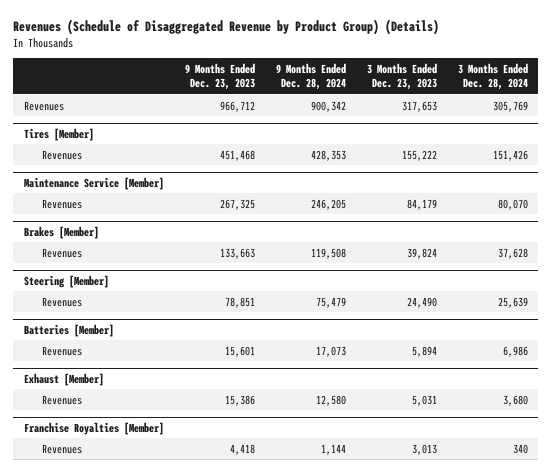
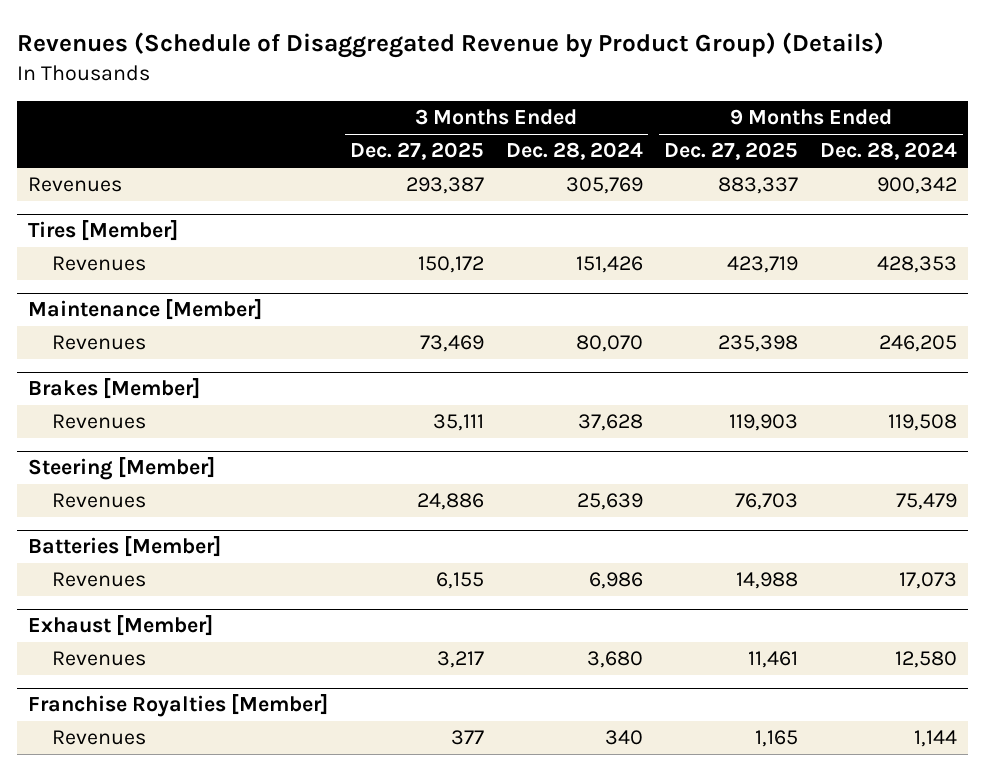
- | 9 Months Ended Dec. 23, 2023 | 9 Months Ended Dec. 28, 2024 | 3 Months Ended Dec. 23, 2023 | 3 Months Ended Dec. 28, 2024
+ | 3 Months Ended Dec. 27, 2025 | 3 Months Ended Dec. 28, 2024 | 9 Months Ended Dec. 27, 2025 | 9 Months Ended Dec. 28, 2024
- Maintenance Service [Member]
+ Maintenance [Member]

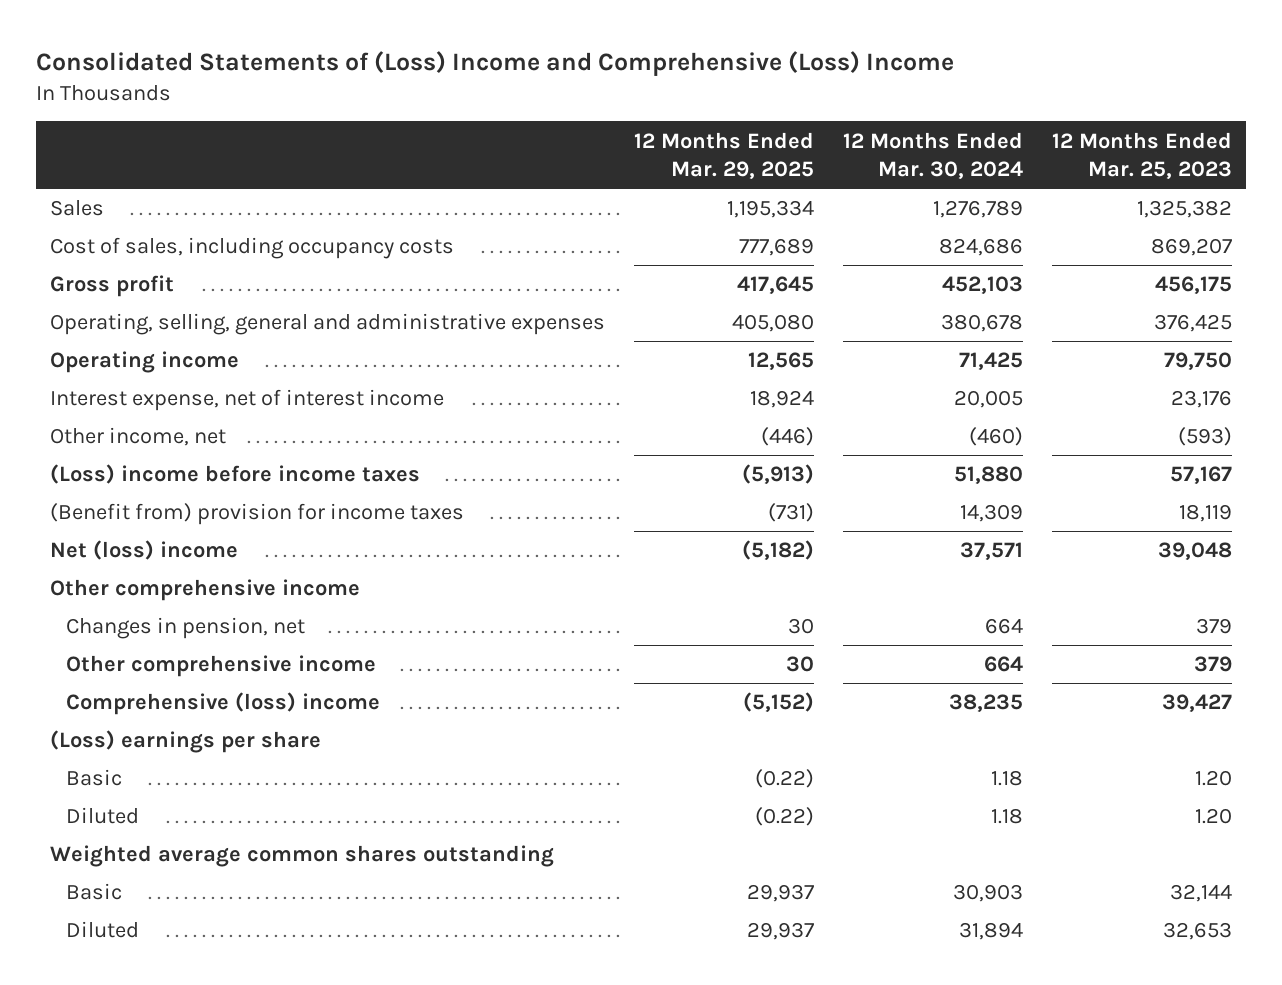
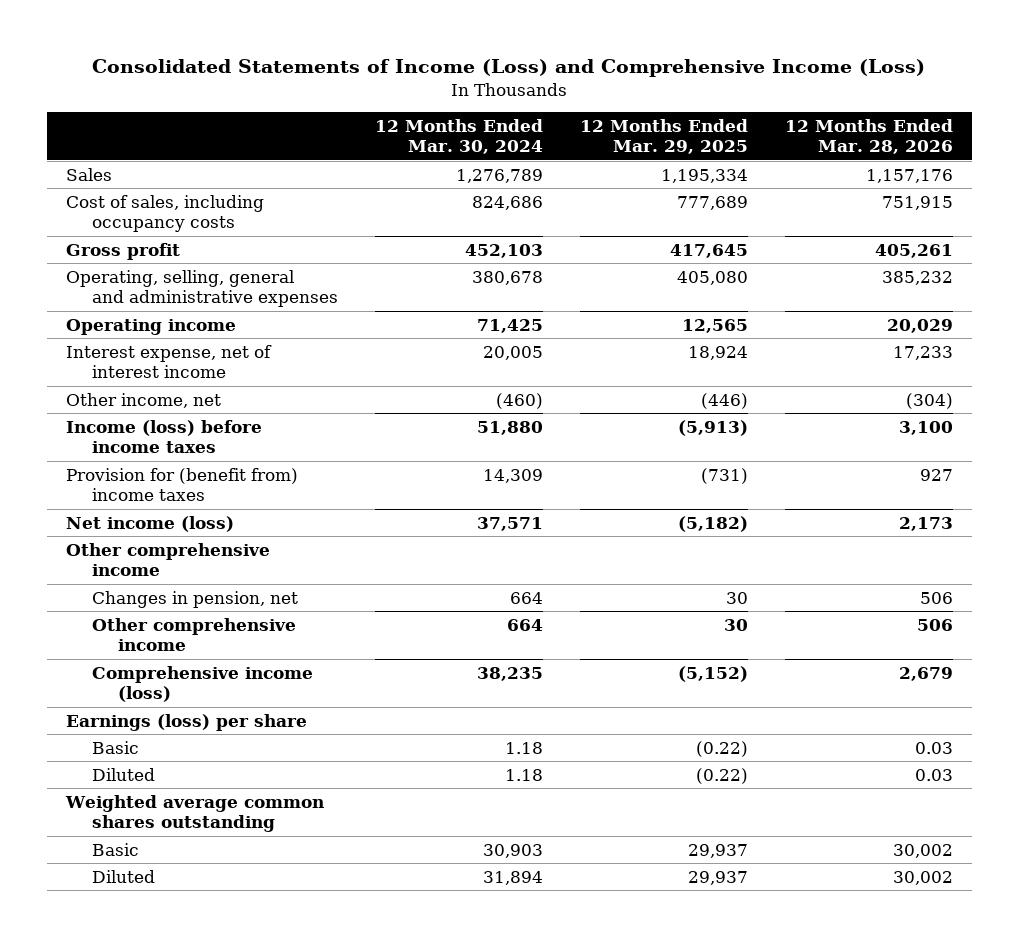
- Consolidated Statements of (Loss) Income and Comprehensive (Loss) Income
+ Consolidated Statements of Income (Loss) and Comprehensive Income (Loss)
- | 12 Months Ended Mar. 29, 2025 | 12 Months Ended Mar. 30, 2024 | 12 Months Ended Mar. 25, 2023
+ | 12 Months Ended Mar. 30, 2024 | 12 Months Ended Mar. 29, 2025 | 12 Months Ended Mar. 28, 2026
- (Loss) income before income taxes | (5,913) | 51,880 | 57,167
- (Benefit from) provision for income taxes | (731) | 14,309 | 18,119
- Net (loss) income | (5,182) | 37,571 | 39,048
+ Income (loss) before income taxes | 51,880 | (5,913) | 3,100
+ Provision for (benefit from) income taxes | 14,309 | (731) | 927
+ Net income (loss) | 37,571 | (5,182) | 2,173
- Comprehensive (loss) income | (5,152) | 38,235 | 39,427
- (Loss) earnings per share
+ Comprehensive income (loss) | 38,235 | (5,152) | 2,679
+ Earnings (loss) per share

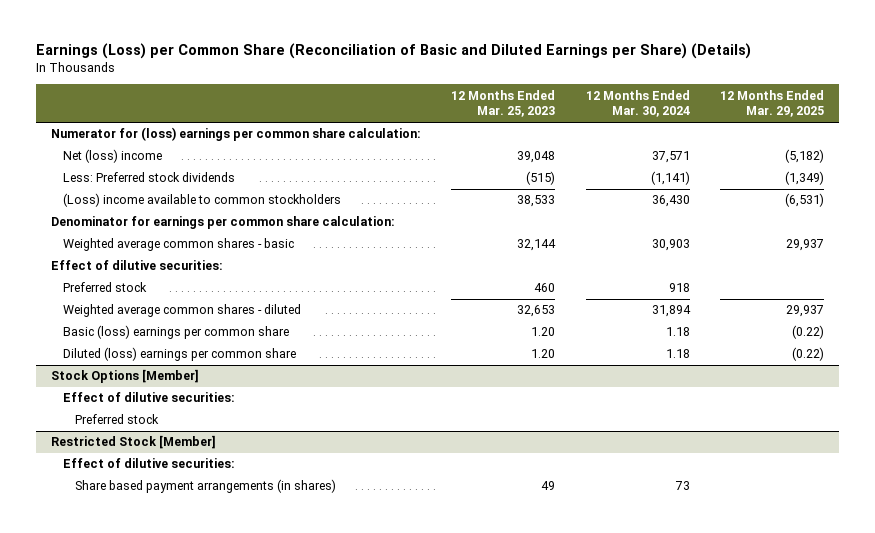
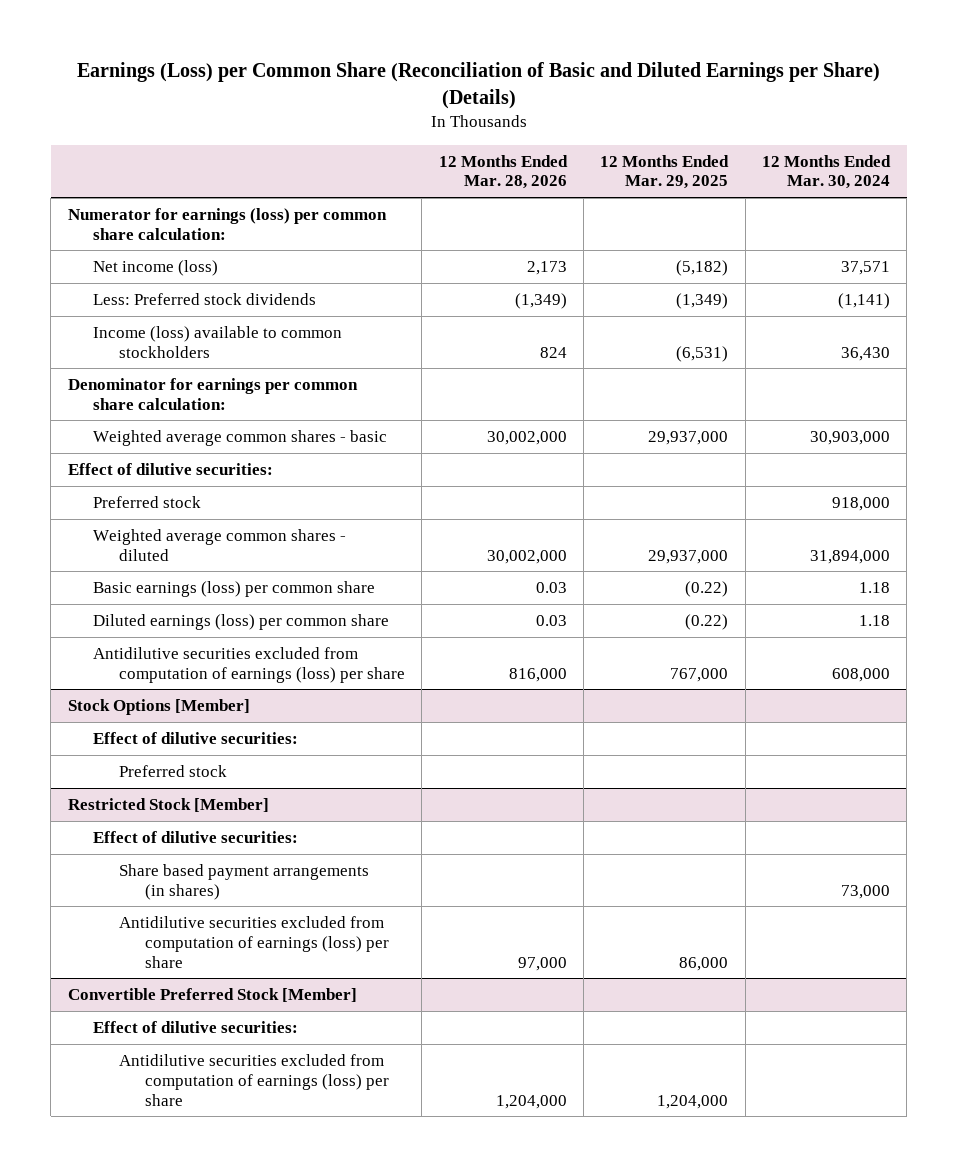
- | 12 Months Ended Mar. 25, 2023 | 12 Months Ended Mar. 30, 2024 | 12 Months Ended Mar. 29, 2025
+ | 12 Months Ended Mar. 28, 2026 | 12 Months Ended Mar. 29, 2025 | 12 Months Ended Mar. 30, 2024
- Numerator for (loss) earnings per common share calculation:
- Net (loss) income | 39,048 | 37,571 | (5,182)
+ Numerator for earnings (loss) per common share calculation:
+ Net income (loss) | 2,173 | (5,182) | 37,571
- (Loss) income available to common stockholders | 38,533 | 36,430 | (6,531)
+ Income (loss) available to common stockholders | 824 | (6,531) | 36,430
- Weighted average common shares - basic | 32,144 | 30,903 | 29,937
+ Weighted average common shares - basic | 30,002,000 | 29,937,000 | 30,903,000
- Preferred stock | 460 | 918 |
- Weighted average common shares - diluted | 32,653 | 31,894 | 29,937
- Basic (loss) earnings per common share | 1.20 | 1.18 | (0.22)
- Diluted (loss) earnings per common share | 1.20 | 1.18 | (0.22)
+ Preferred stock | | | 918,000
+ Weighted average common shares - diluted | 30,002,000 | 29,937,000 | 31,894,000
+ Basic earnings (loss) per common share | 0.03 | (0.22) | 1.18
+ Diluted earnings (loss) per common share | 0.03 | (0.22) | 1.18
+ Antidilutive securities excluded from computation of earnings (loss) per share | 816,000 | 767,000 | 608,000
@ Restricted Stock [Member]
- Share based payment arrangements (in shares) | 49 | 73 |
+ Share based payment arrangements (in shares) | | | 73,000
+ Antidilutive securities excluded from computation of earnings (loss) per share | 97,000 | 86,000 |
+ Convertible Preferred Stock [Member]
+ Effect of dilutive securities:
+ Antidilutive securities excluded from computation of earnings (loss) per share | 1,204,000 | 1,204,000 |

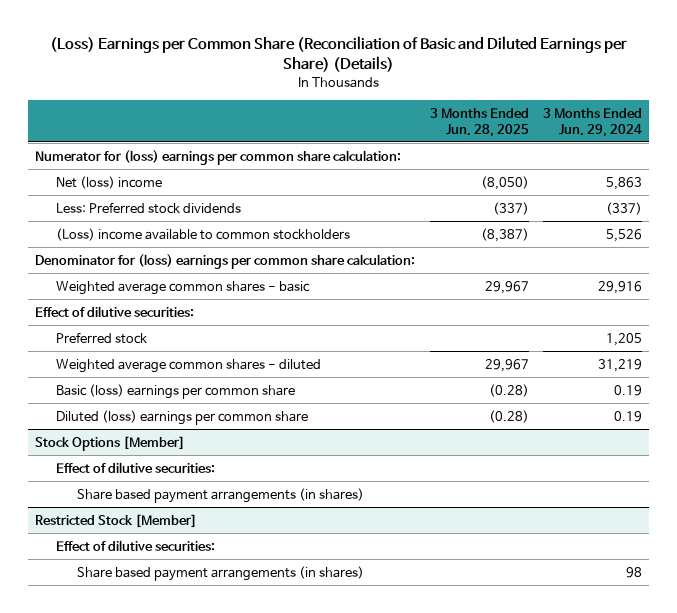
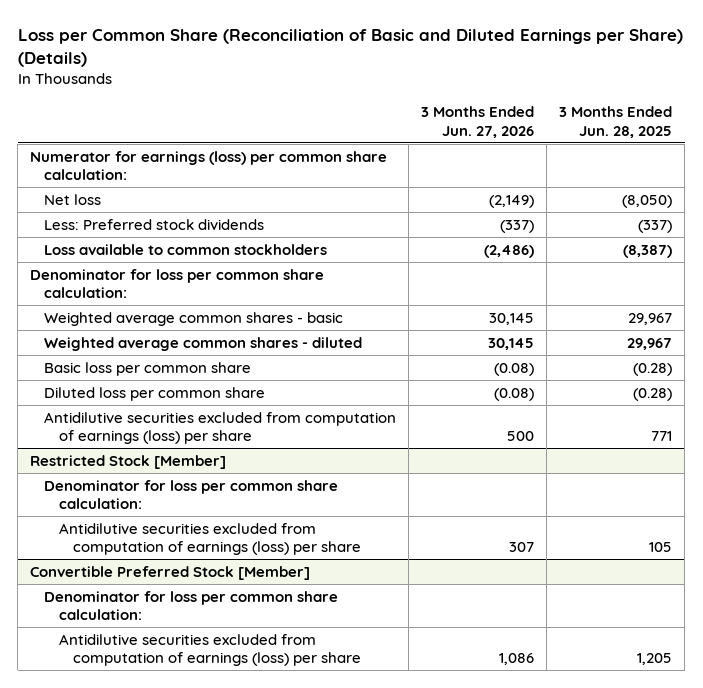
- (Loss) Earnings per Common Share (Reconciliation of Basic and Diluted Earnings per Share) (Details)
+ Loss per Common Share (Reconciliation of Basic and Diluted Earnings per Share) (Details)
- | 3 Months Ended Jun. 28, 2025 | 3 Months Ended Jun. 29, 2024
+ | 3 Months Ended Jun. 27, 2026 | 3 Months Ended Jun. 28, 2025
- Numerator for (loss) earnings per common share calculation:
- Net (loss) income | (8,050) | 5,863
+ Numerator for earnings (loss) per common share calculation:
+ Net loss | (2,149) | (8,050)
- (Loss) income available to common stockholders | (8,387) | 5,526
- Denominator for (loss) earnings per common share calculation:
+ Loss available to common stockholders | (2,486) | (8,387)
+ Denominator for loss per common share calculation:
- Effect of dilutive securities:
- Preferred stock | | 1,205
- Basic (loss) earnings per common share | (0.28) | 0.19
- Diluted (loss) earnings per common share | (0.28) | 0.19
- Stock Options [Member]
- Effect of dilutive securities:
- Share based payment arrangements (in shares)
+ Basic loss per common share | (0.08) | (0.28)
+ Diluted loss per common share | (0.08) | (0.28)
+ Antidilutive securities excluded from computation of earnings (loss) per share | 500 | 771
@ Restricted Stock [Member]
- Effect of dilutive securities:
- Share based payment arrangements (in shares) | | 98
+ Denominator for loss per common share calculation:
+ Antidilutive securities excluded from computation of earnings (loss) per share | 307 | 105
+ Convertible Preferred Stock [Member]
+ Denominator for loss per common share calculation:
+ Antidilutive securities excluded from computation of earnings (loss) per share | 1,086 | 1,205

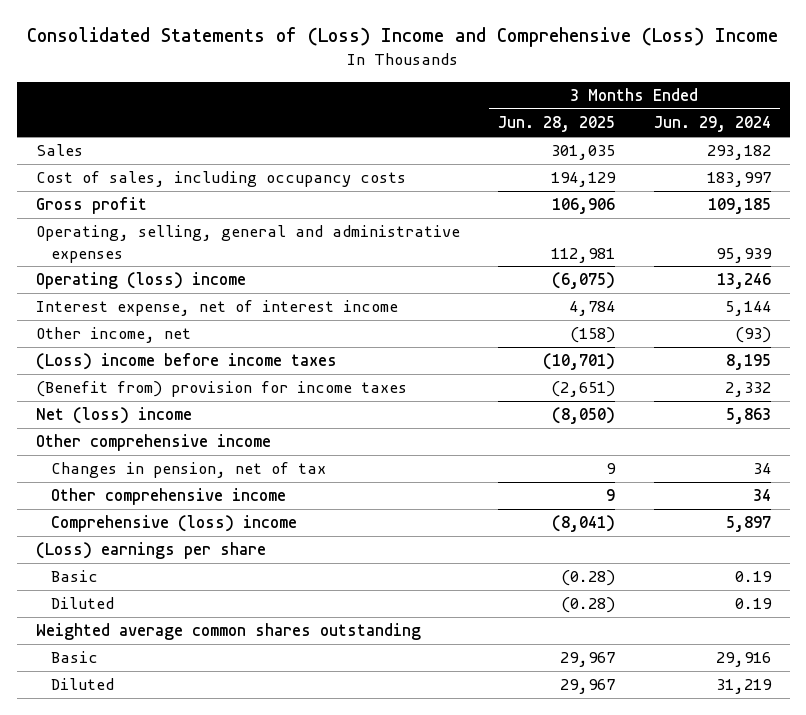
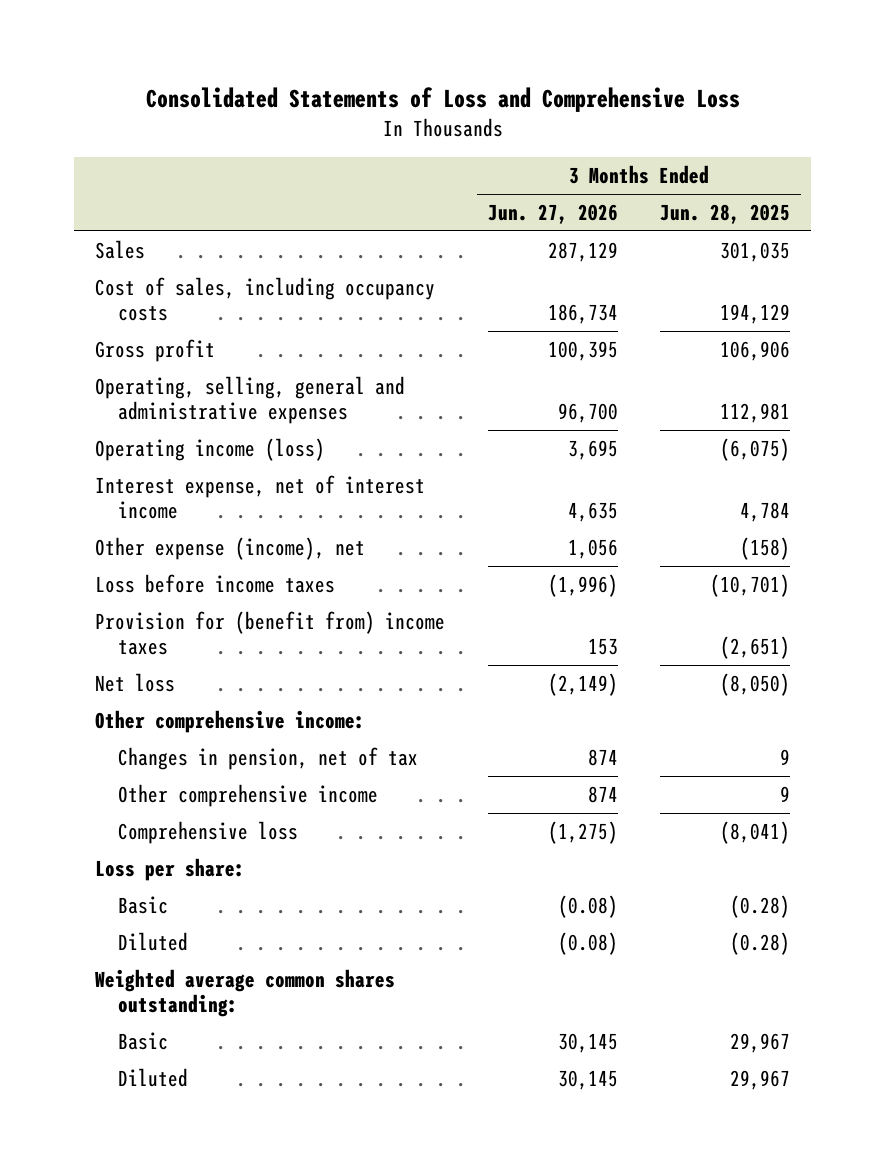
- Consolidated Statements of (Loss) Income and Comprehensive (Loss) Income
+ Consolidated Statements of Loss and Comprehensive Loss
- | 3 Months Ended Jun. 28, 2025 | 3 Months Ended Jun. 29, 2024
+ | 3 Months Ended Jun. 27, 2026 | 3 Months Ended Jun. 28, 2025
- Operating (loss) income | (6,075) | 13,246
+ Operating income (loss) | 3,695 | (6,075)
- Other income, net | (158) | (93)
- (Loss) income before income taxes | (10,701) | 8,195
- (Benefit from) provision for income taxes | (2,651) | 2,332
- Net (loss) income | (8,050) | 5,863
- Other comprehensive income
+ Other expense (income), net | 1,056 | (158)
+ Loss before income taxes | (1,996) | (10,701)
+ Provision for (benefit from) income taxes | 153 | (2,651)
+ Net loss | (2,149) | (8,050)
+ Other comprehensive income:
- Comprehensive (loss) income | (8,041) | 5,897
- (Loss) earnings per share
+ Comprehensive loss | (1,275) | (8,041)
+ Loss per share:
- Weighted average common shares outstanding
+ Weighted average common shares outstanding:

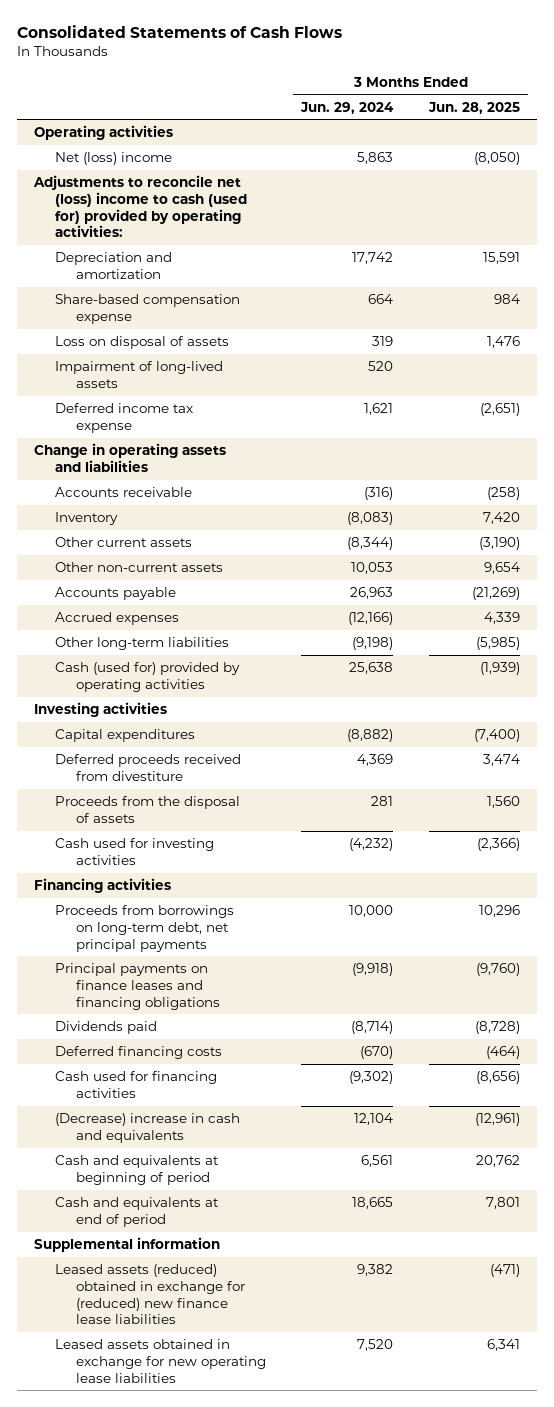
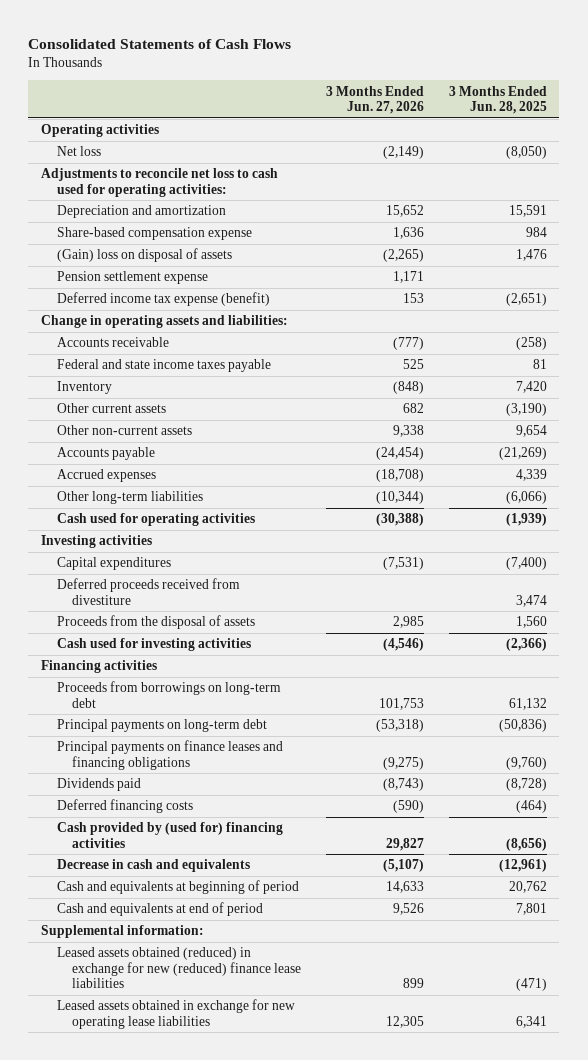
- | 3 Months Ended Jun. 29, 2024 | 3 Months Ended Jun. 28, 2025
+ | 3 Months Ended Jun. 27, 2026 | 3 Months Ended Jun. 28, 2025
- Net (loss) income | 5,863 | (8,050)
- Adjustments to reconcile net (loss) income to cash (used for) provided by operating activities:
+ Net loss | (2,149) | (8,050)
+ Adjustments to reconcile net loss to cash used for operating activities:
- Loss on disposal of assets | 319 | 1,476
- Impairment of long-lived assets | 520 |
- Deferred income tax expense | 1,621 | (2,651)
- Change in operating assets and liabilities
+ (Gain) loss on disposal of assets | (2,265) | 1,476
+ Pension settlement expense | 1,171 |
+ Deferred income tax expense (benefit) | 153 | (2,651)
+ Change in operating assets and liabilities:
+ Federal and state income taxes payable | 525 | 81
- Other long-term liabilities | (9,198) | (5,985)
- Cash (used for) provided by operating activities | 25,638 | (1,939)
+ Other long-term liabilities | (10,344) | (6,066)
+ Cash used for operating activities | (30,388) | (1,939)
- Proceeds from borrowings on long-term debt, net principal payments | 10,000 | 10,296
+ Proceeds from borrowings on long-term debt | 101,753 | 61,132
+ Principal payments on long-term debt | (53,318) | (50,836)
- Cash used for financing activities | (9,302) | (8,656)
- (Decrease) increase in cash and equivalents | 12,104 | (12,961)
+ Cash provided by (used for) financing activities | 29,827 | (8,656)
+ Decrease in cash and equivalents | (5,107) | (12,961)
- Supplemental information
- Leased assets (reduced) obtained in exchange for (reduced) new finance lease liabilities | 9,382 | (471)
+ Supplemental information:
+ Leased assets obtained (reduced) in exchange for new (reduced) finance lease liabilities | 899 | (471)

